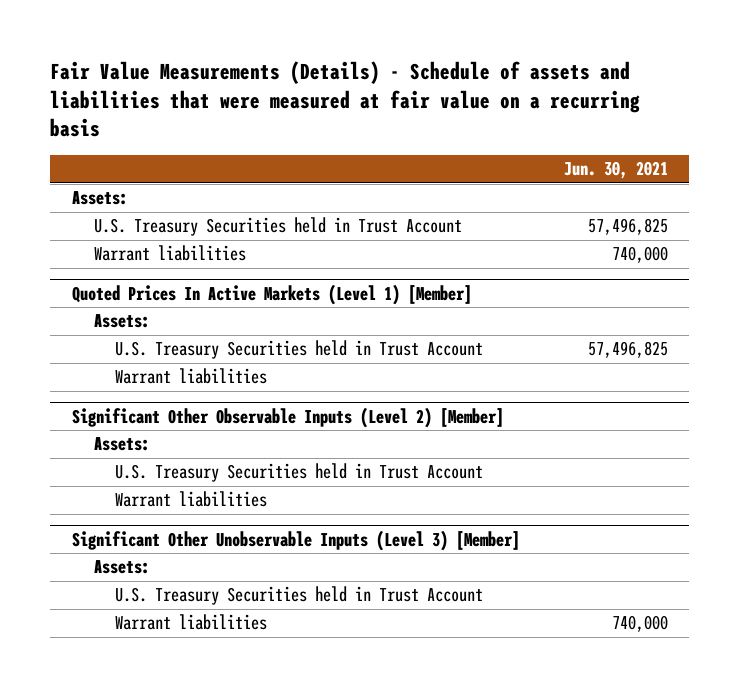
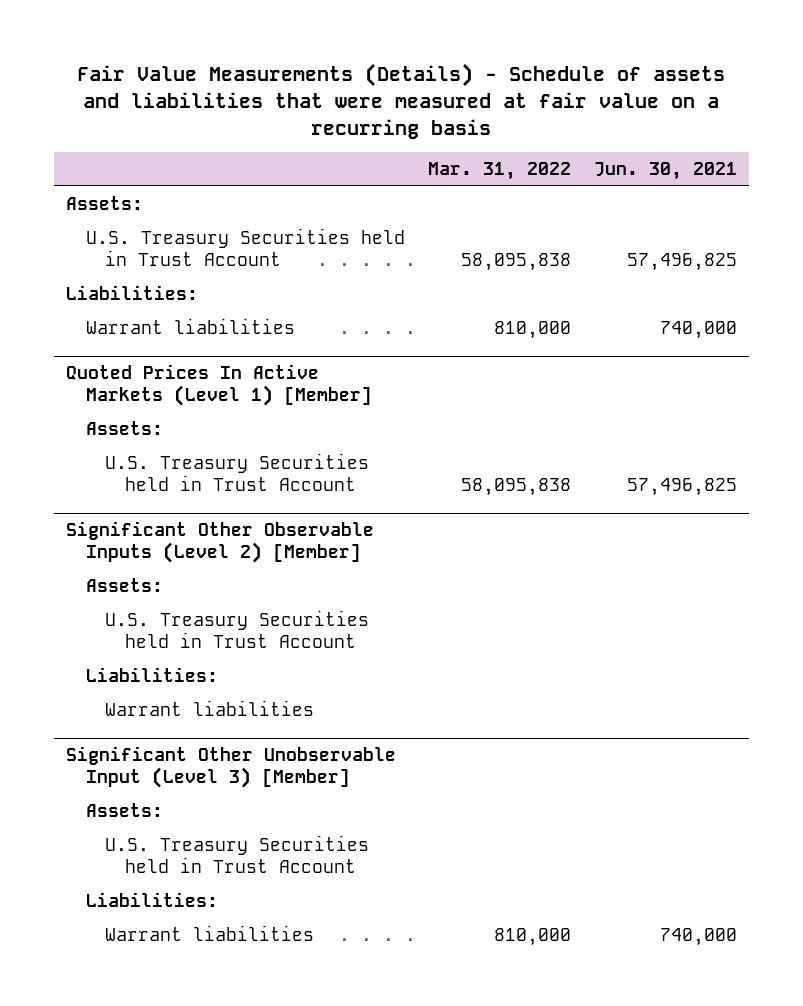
- | Jun. 30, 2021
+ | Mar. 31, 2022 | Jun. 30, 2021
+ Liabilities:
@ Quoted Prices In Active Markets (Level 1) [Member]
- Warrant liabilities
@ Significant Other Observable Inputs (Level 2) [Member]
+ Liabilities:
- Significant Other Unobservable Inputs (Level 3) [Member]
+ Significant Other Unobservable Input (Level 3) [Member]
+ Liabilities:

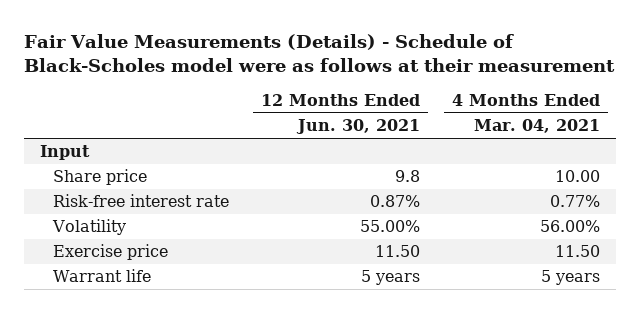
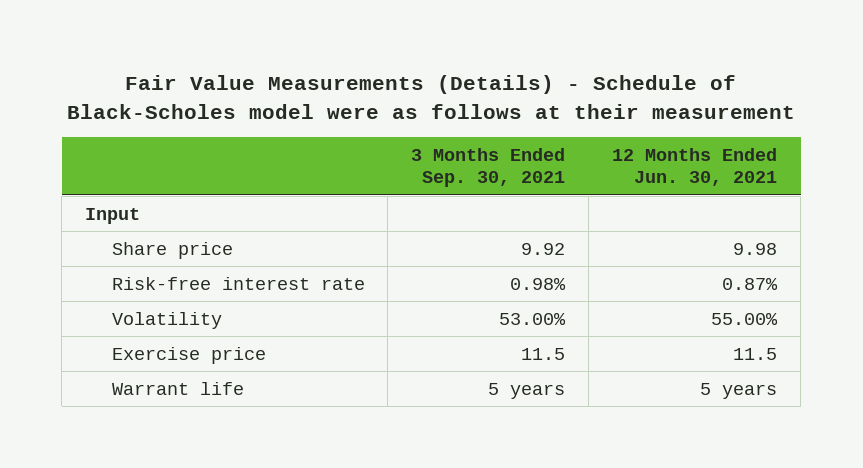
- | 12 Months Ended Jun. 30, 2021 | 4 Months Ended Mar. 04, 2021
+ | 3 Months Ended Sep. 30, 2021 | 12 Months Ended Jun. 30, 2021
- Share price | 9.8 | 10.00
+ Share price | 9.92 | 9.98
- Exercise price | 11.50 | 11.50
+ Exercise price | 11.5 | 11.5

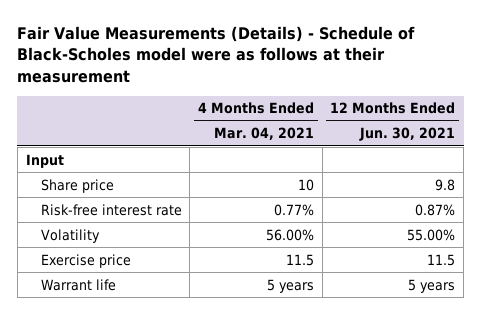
- | 3 Months Ended Sep. 30, 2021 | 12 Months Ended Jun. 30, 2021
+ | 4 Months Ended Mar. 04, 2021 | 12 Months Ended Jun. 30, 2021
- Share price | 9.92 | 9.98
+ Share price | 10 | 9.8

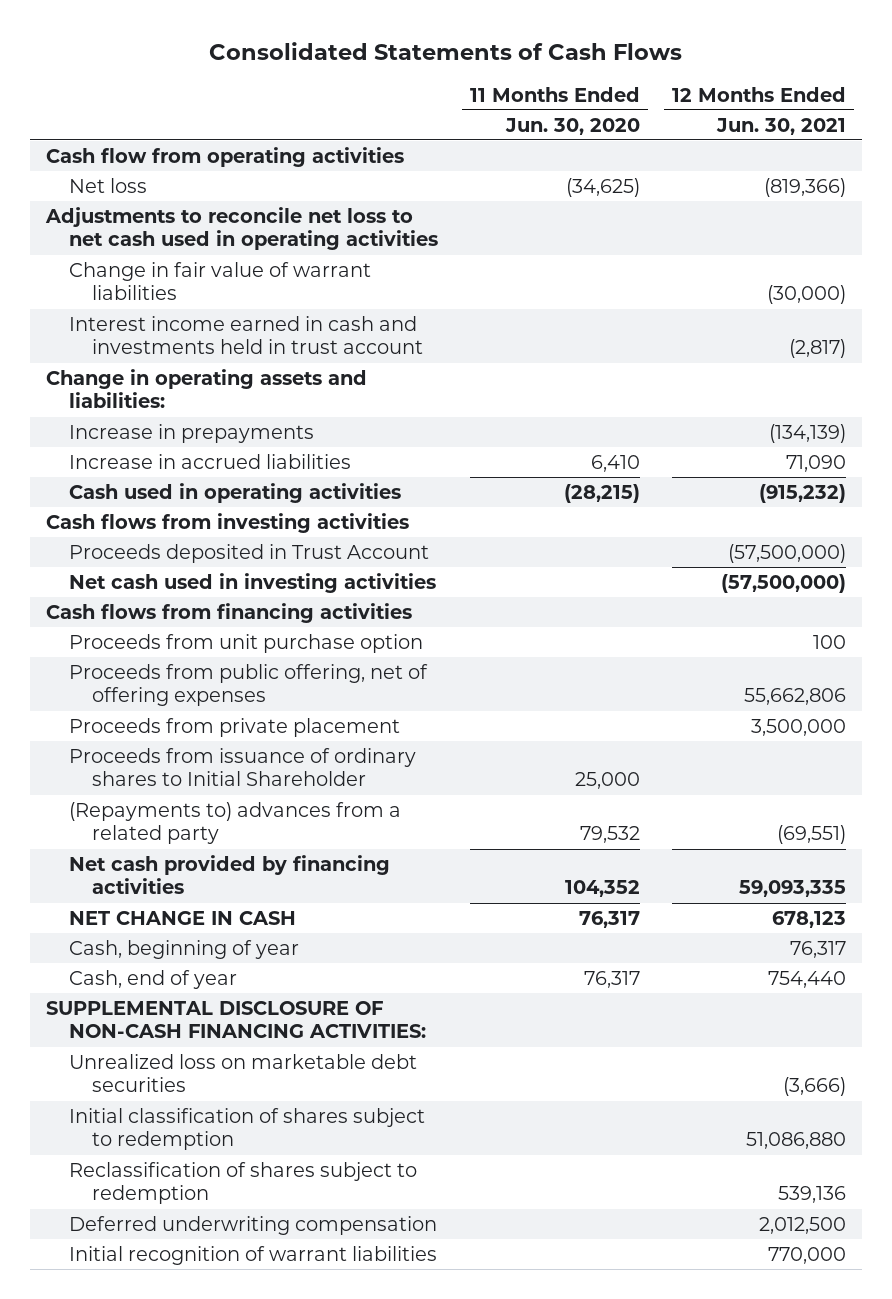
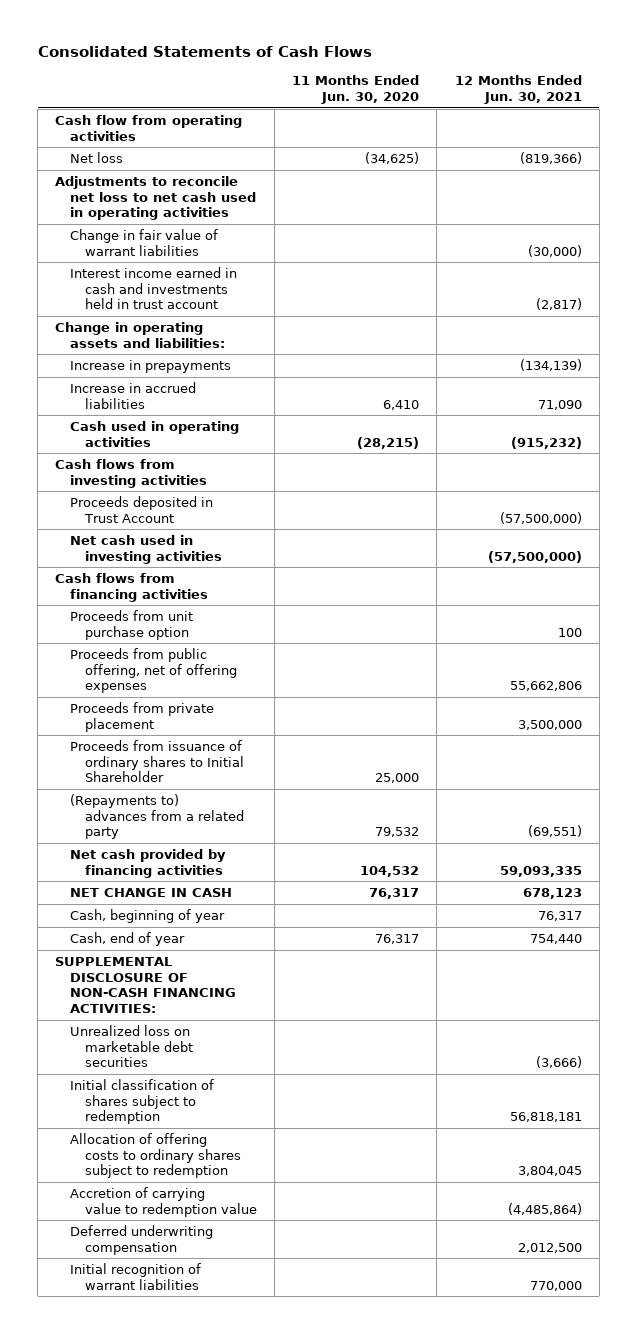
- Net cash provided by financing activities | 104,352 | 59,093,335
+ Net cash provided by financing activities | 104,532 | 59,093,335
- Initial classification of shares subject to redemption | | 51,086,880
- Reclassification of shares subject to redemption | | 539,136
+ Initial classification of shares subject to redemption | | 56,818,181
+ Allocation of offering costs to ordinary shares subject to redemption | | 3,804,045
+ Accretion of carrying value to redemption value | | (4,485,864)

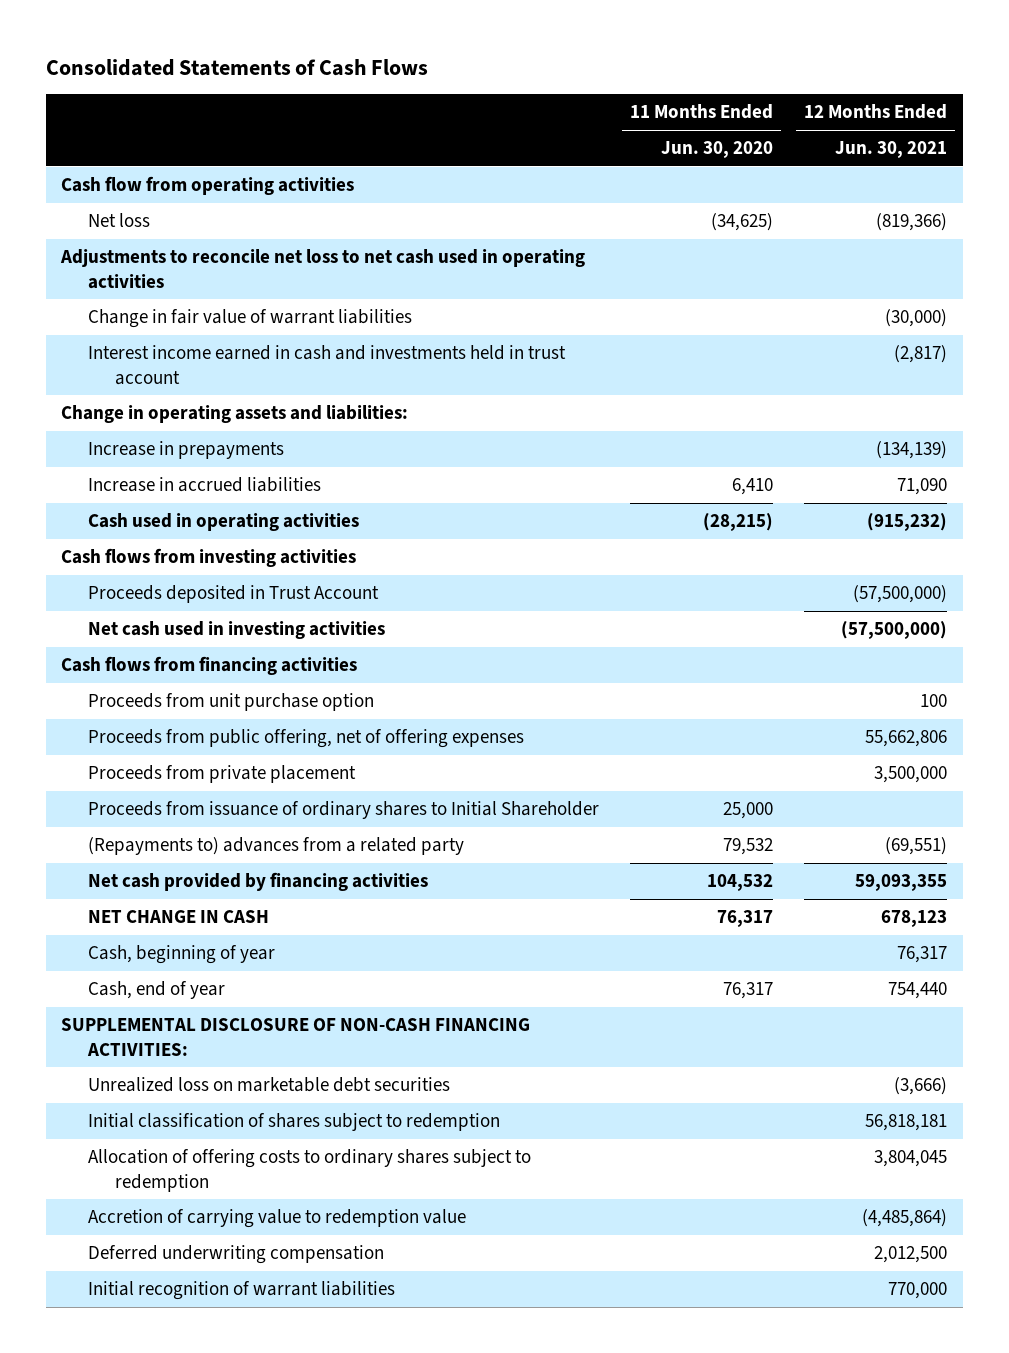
- Net cash provided by financing activities | 104,532 | 59,093,335
+ Net cash provided by financing activities | 104,532 | 59,093,355

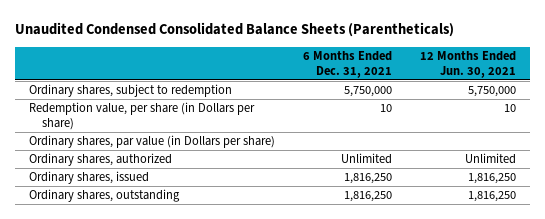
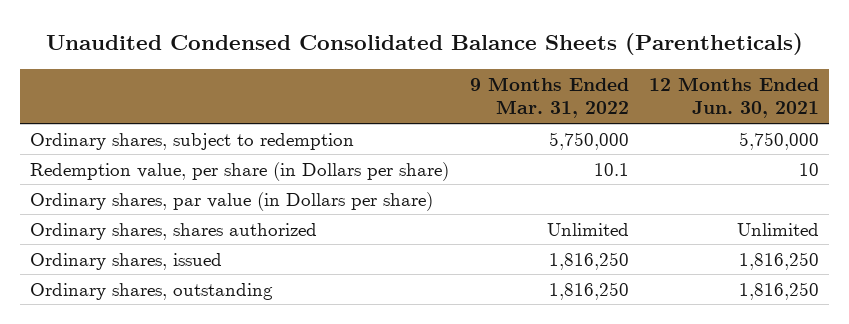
- | 6 Months Ended Dec. 31, 2021 | 12 Months Ended Jun. 30, 2021
+ | 9 Months Ended Mar. 31, 2022 | 12 Months Ended Jun. 30, 2021
- Ordinary shares, authorized | Unlimited | Unlimited
+ Ordinary shares, shares authorized | Unlimited | Unlimited

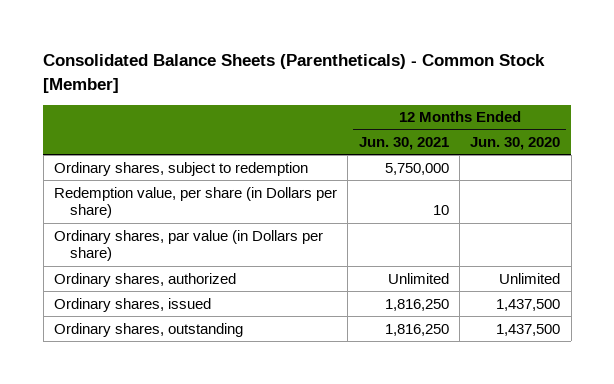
- Unaudited Condensed Consolidated Balance Sheets (Parentheticals)
+ Consolidated Balance Sheets (Parentheticals) - Common Stock [Member]
- | 9 Months Ended Mar. 31, 2022 | 12 Months Ended Jun. 30, 2021
+ | 12 Months Ended Jun. 30, 2021 | 12 Months Ended Jun. 30, 2020
- Ordinary shares, shares authorized | Unlimited | Unlimited
+ Ordinary shares, authorized | Unlimited | Unlimited

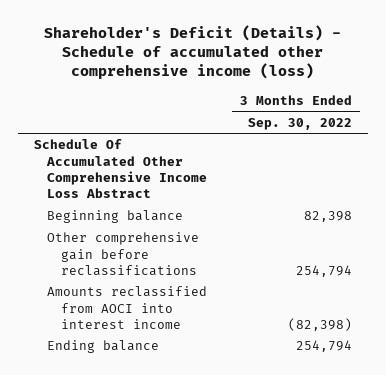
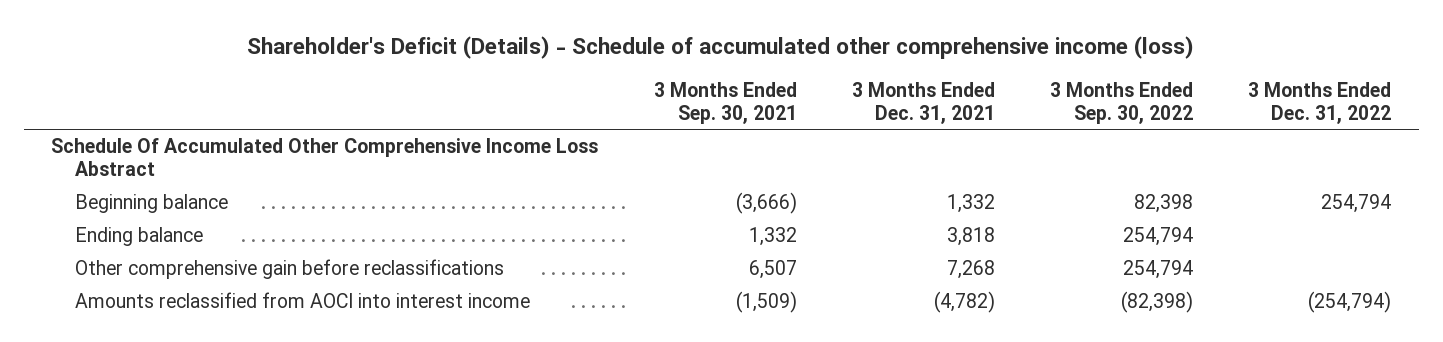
- | 3 Months Ended Sep. 30, 2022
+ | 3 Months Ended Sep. 30, 2021 | 3 Months Ended Dec. 31, 2021 | 3 Months Ended Sep. 30, 2022 | 3 Months Ended Dec. 31, 2022
moved up: Ending balance | 1,332 | 3,818 | 254,794 |

